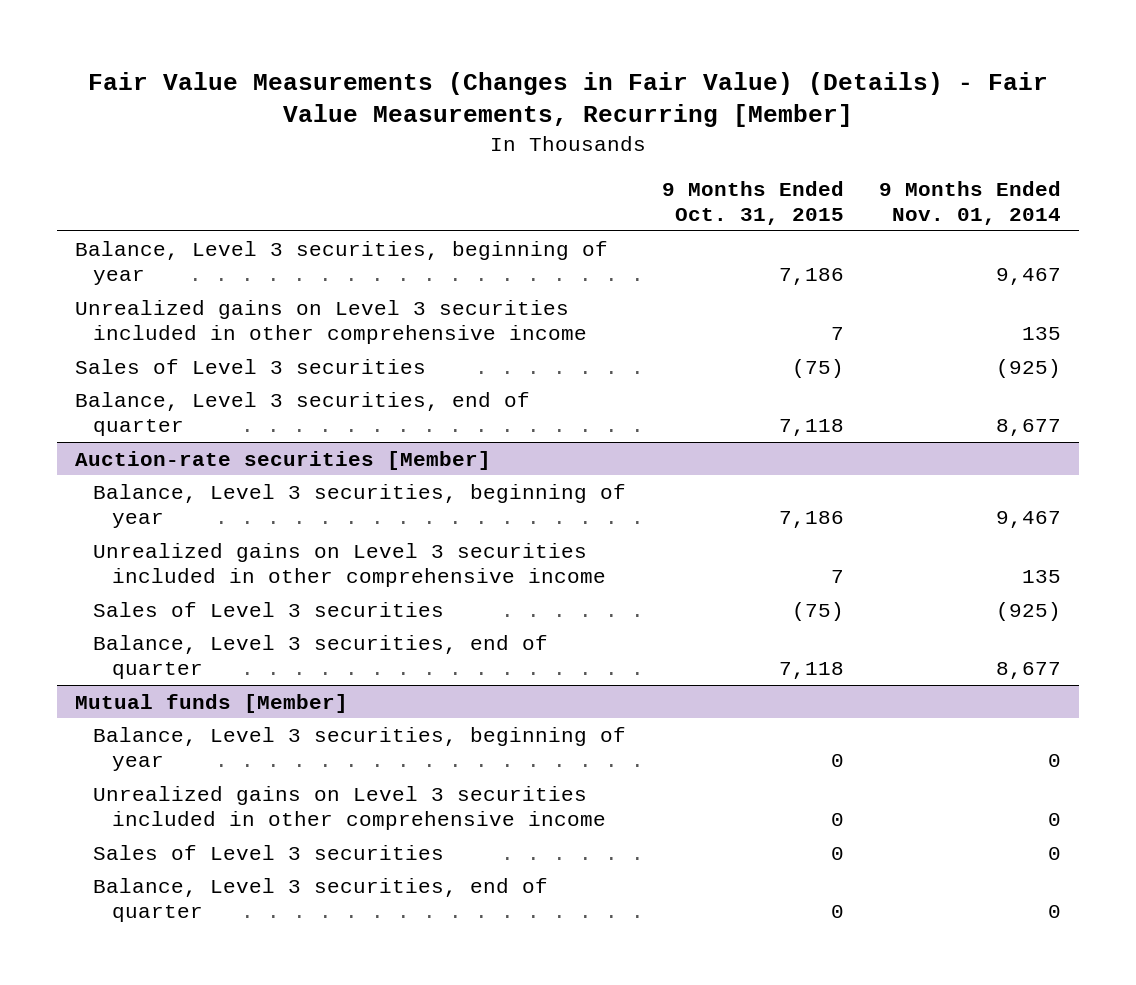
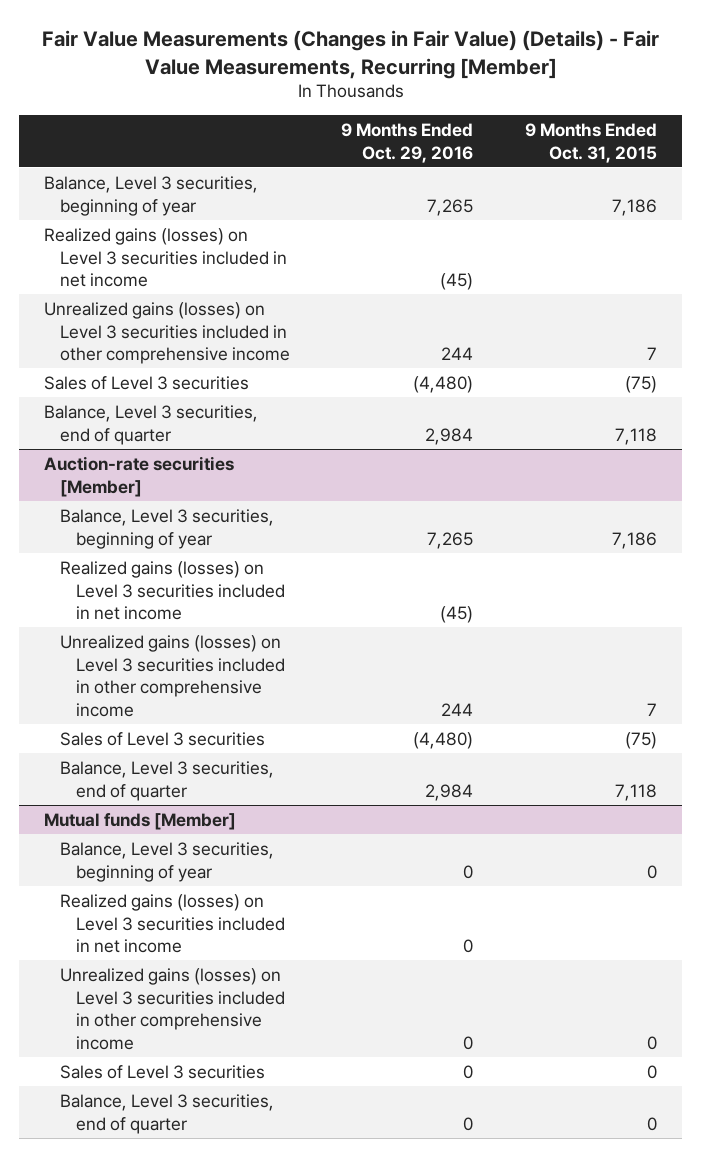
- | 9 Months Ended Oct. 31, 2015 | 9 Months Ended Nov. 01, 2014
+ | 9 Months Ended Oct. 29, 2016 | 9 Months Ended Oct. 31, 2015
- Unrealized gains on Level 3 securities included in other comprehensive income | 7 | 135
+ Realized gains (losses) on Level 3 securities included in net income | (45) |
+ Unrealized gains (losses) on Level 3 securities included in other comprehensive income | 244 | 7
@ Auction-rate securities [Member]
- Unrealized gains on Level 3 securities included in other comprehensive income | 7 | 135
+ Realized gains (losses) on Level 3 securities included in net income | (45) |
+ Unrealized gains (losses) on Level 3 securities included in other comprehensive income | 244 | 7
@ Mutual funds [Member]
- Unrealized gains on Level 3 securities included in other comprehensive income | 0 | 0
+ Realized gains (losses) on Level 3 securities included in net income | 0 |
+ Unrealized gains (losses) on Level 3 securities included in other comprehensive income | 0 | 0

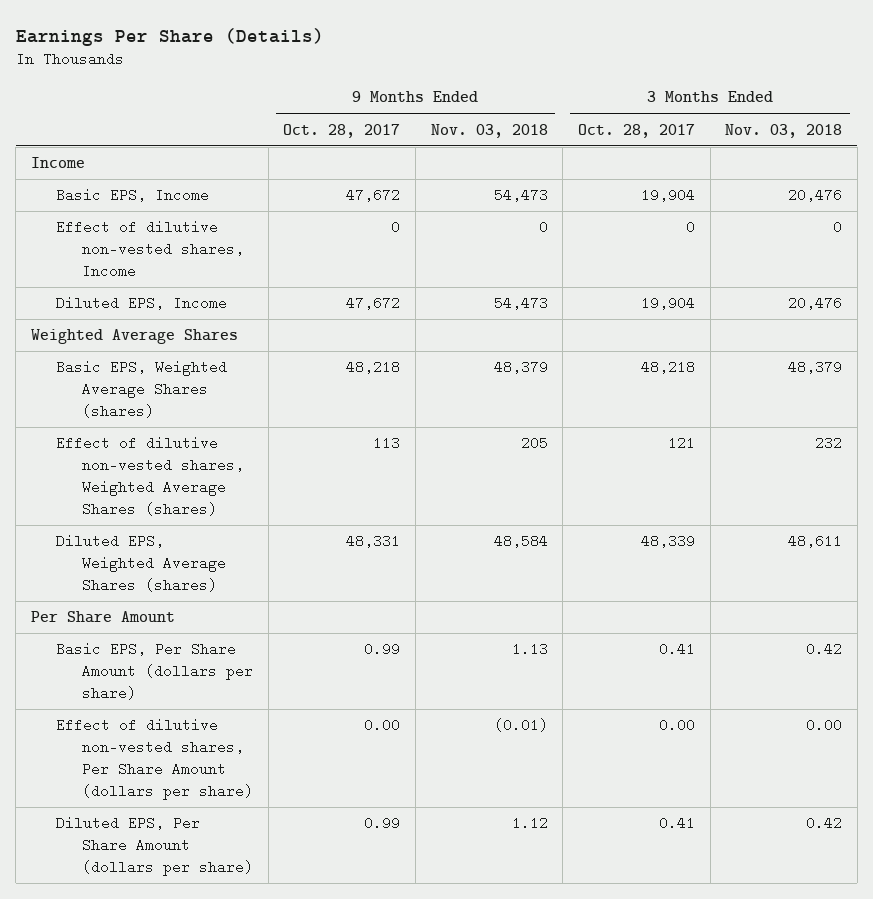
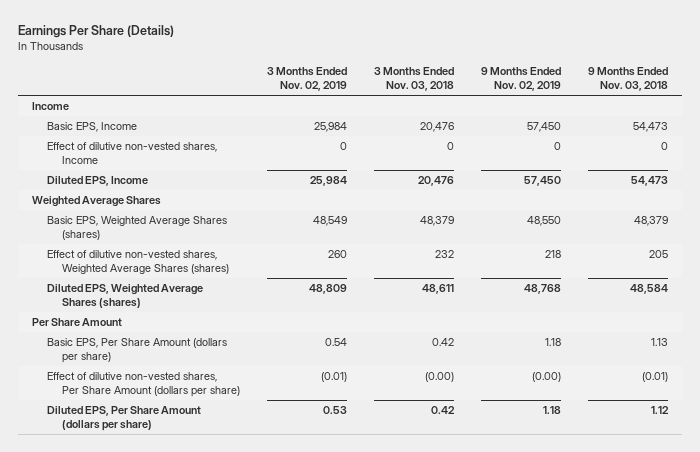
- | 9 Months Ended Oct. 28, 2017 | 9 Months Ended Nov. 03, 2018 | 3 Months Ended Oct. 28, 2017 | 3 Months Ended Nov. 03, 2018
+ | 3 Months Ended Nov. 02, 2019 | 3 Months Ended Nov. 03, 2018 | 9 Months Ended Nov. 02, 2019 | 9 Months Ended Nov. 03, 2018
- Effect of dilutive non-vested shares, Per Share Amount (dollars per share) | 0.00 | (0.01) | 0.00 | 0.00
+ Effect of dilutive non-vested shares, Per Share Amount (dollars per share) | (0.01) | (0.00) | (0.00) | (0.01)

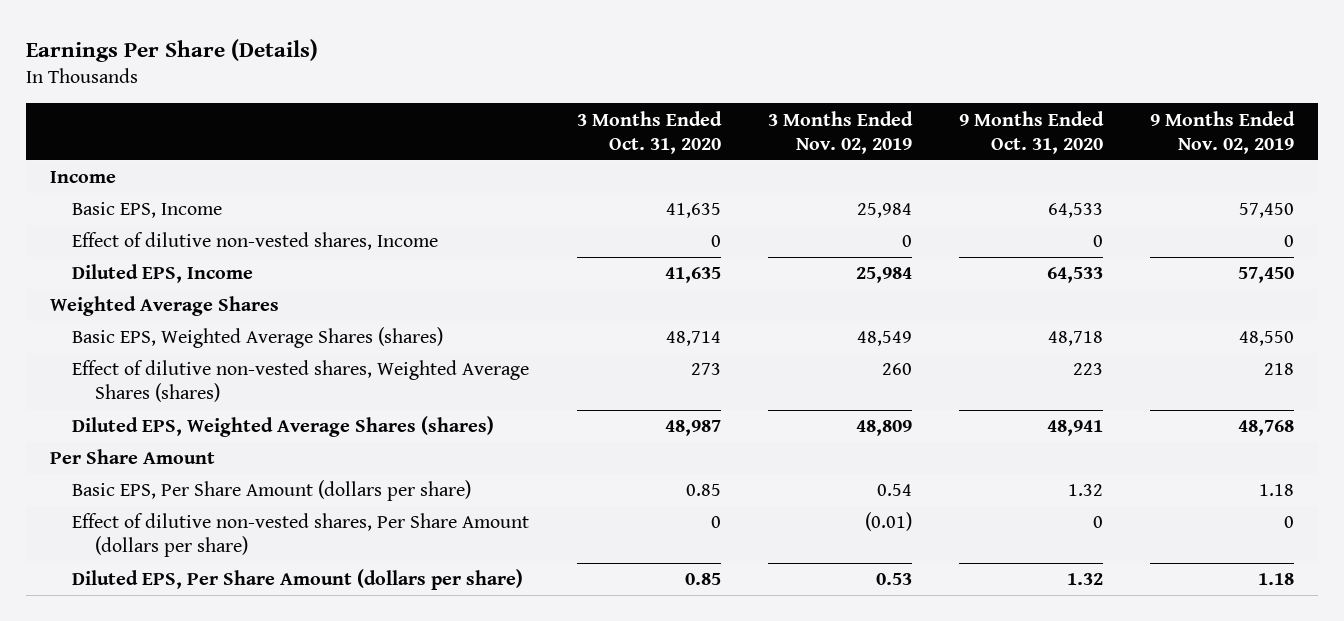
- | 3 Months Ended Nov. 02, 2019 | 3 Months Ended Nov. 03, 2018 | 9 Months Ended Nov. 02, 2019 | 9 Months Ended Nov. 03, 2018
+ | 3 Months Ended Oct. 31, 2020 | 3 Months Ended Nov. 02, 2019 | 9 Months Ended Oct. 31, 2020 | 9 Months Ended Nov. 02, 2019
- Effect of dilutive non-vested shares, Per Share Amount (dollars per share) | (0.01) | (0.00) | (0.00) | (0.01)
+ Effect of dilutive non-vested shares, Per Share Amount (dollars per share) | 0 | (0.01) | 0 | 0

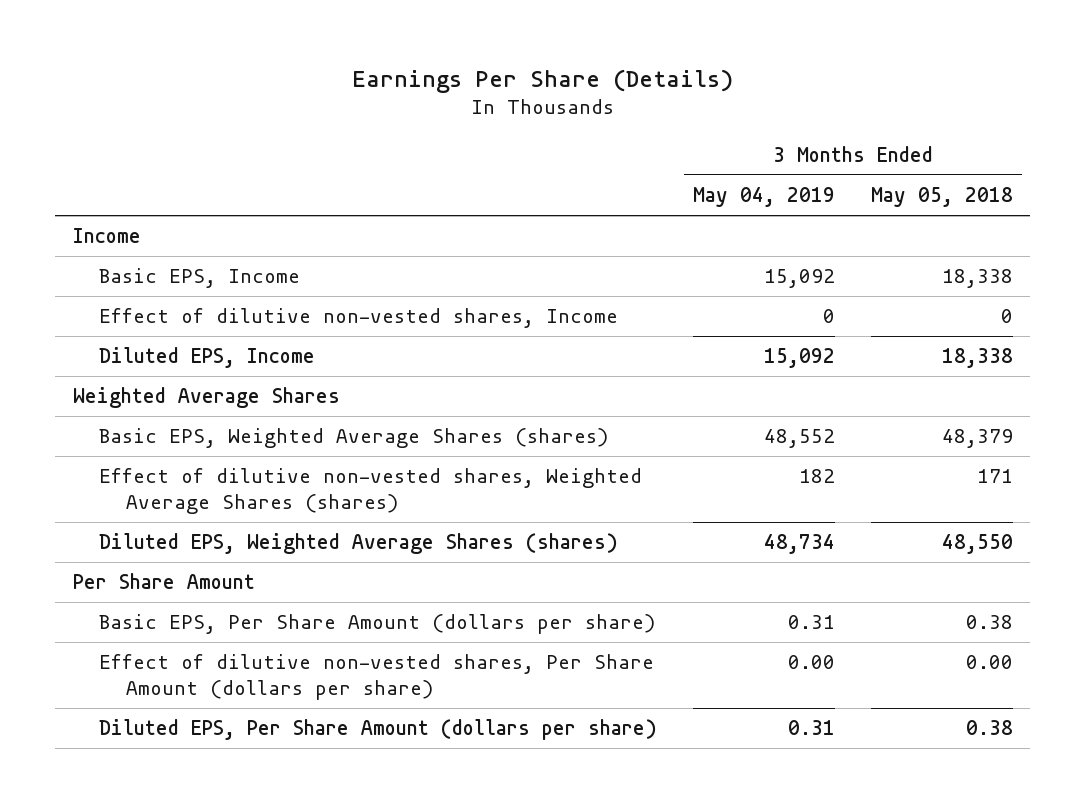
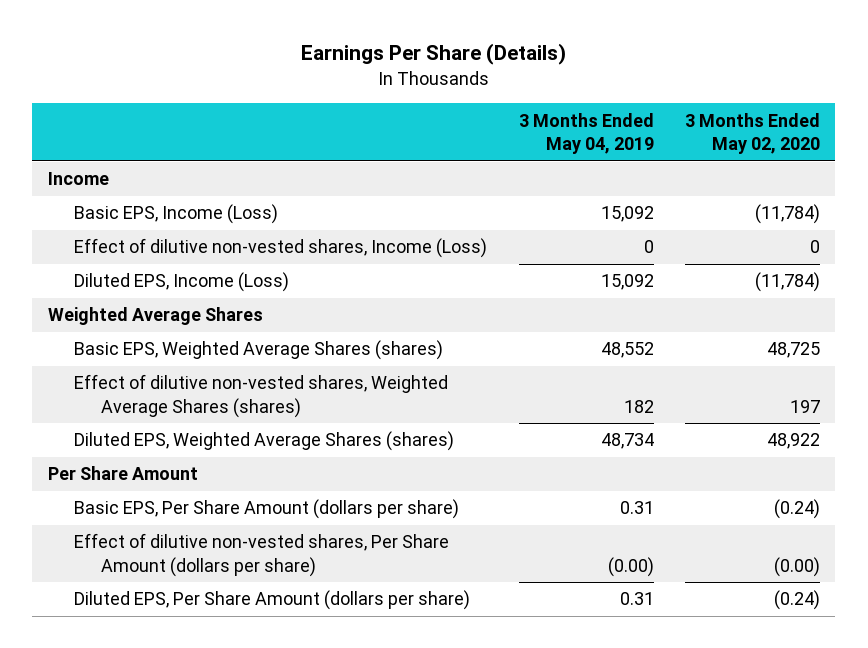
- | 3 Months Ended May 04, 2019 | 3 Months Ended May 05, 2018
+ | 3 Months Ended May 04, 2019 | 3 Months Ended May 02, 2020
- Basic EPS, Income | 15,092 | 18,338
- Effect of dilutive non-vested shares, Income | 0 | 0
- Diluted EPS, Income | 15,092 | 18,338
+ Basic EPS, Income (Loss) | 15,092 | (11,784)
+ Effect of dilutive non-vested shares, Income (Loss) | 0 | 0
+ Diluted EPS, Income (Loss) | 15,092 | (11,784)
- Effect of dilutive non-vested shares, Per Share Amount (dollars per share) | 0.00 | 0.00
+ Effect of dilutive non-vested shares, Per Share Amount (dollars per share) | (0.00) | (0.00)

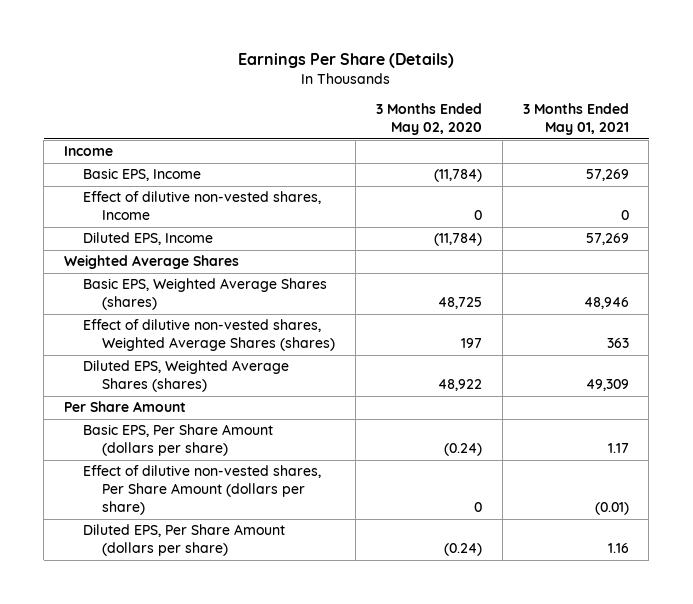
- | 3 Months Ended May 04, 2019 | 3 Months Ended May 02, 2020
+ | 3 Months Ended May 02, 2020 | 3 Months Ended May 01, 2021
- Basic EPS, Income (Loss) | 15,092 | (11,784)
- Effect of dilutive non-vested shares, Income (Loss) | 0 | 0
- Diluted EPS, Income (Loss) | 15,092 | (11,784)
+ Basic EPS, Income | (11,784) | 57,269
+ Effect of dilutive non-vested shares, Income | 0 | 0
+ Diluted EPS, Income | (11,784) | 57,269
- Effect of dilutive non-vested shares, Per Share Amount (dollars per share) | (0.00) | (0.00)
+ Effect of dilutive non-vested shares, Per Share Amount (dollars per share) | 0 | (0.01)

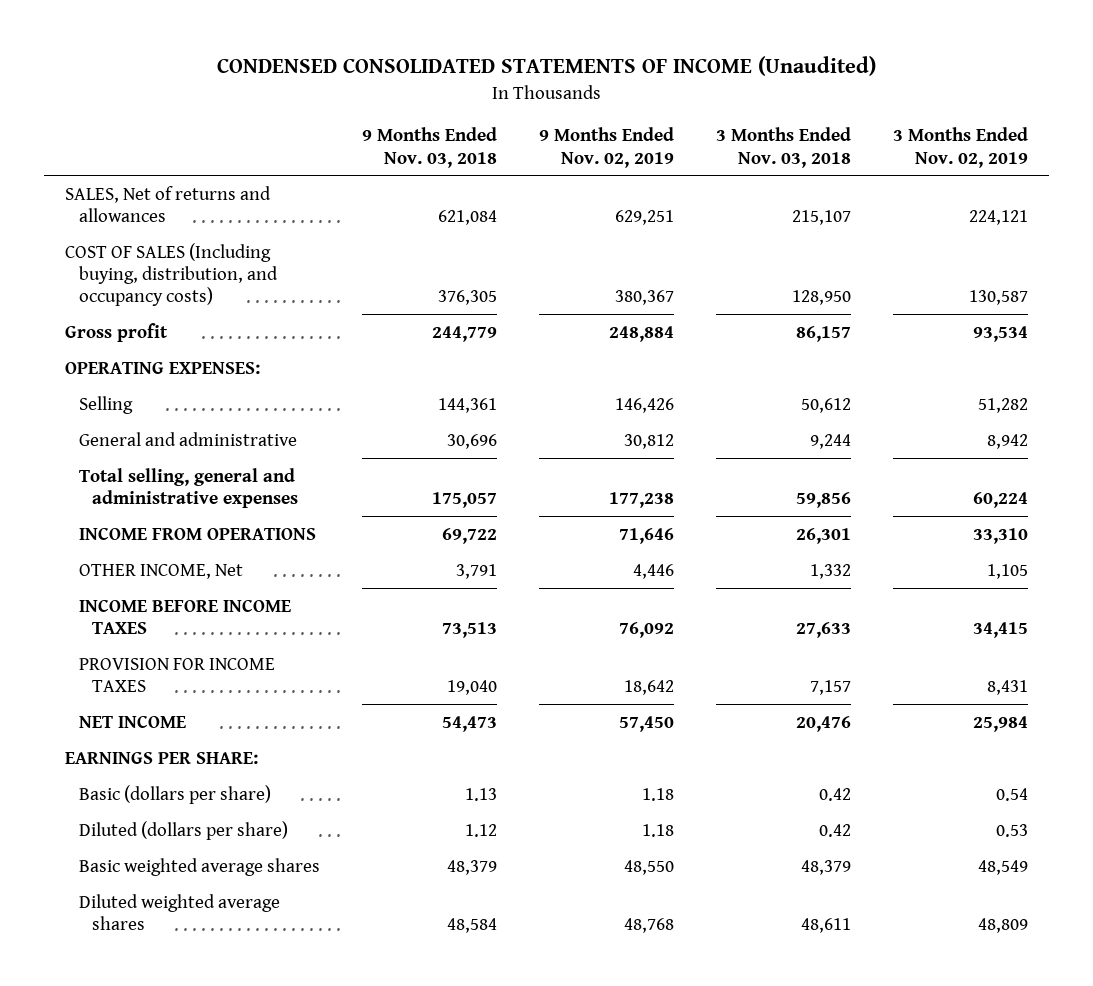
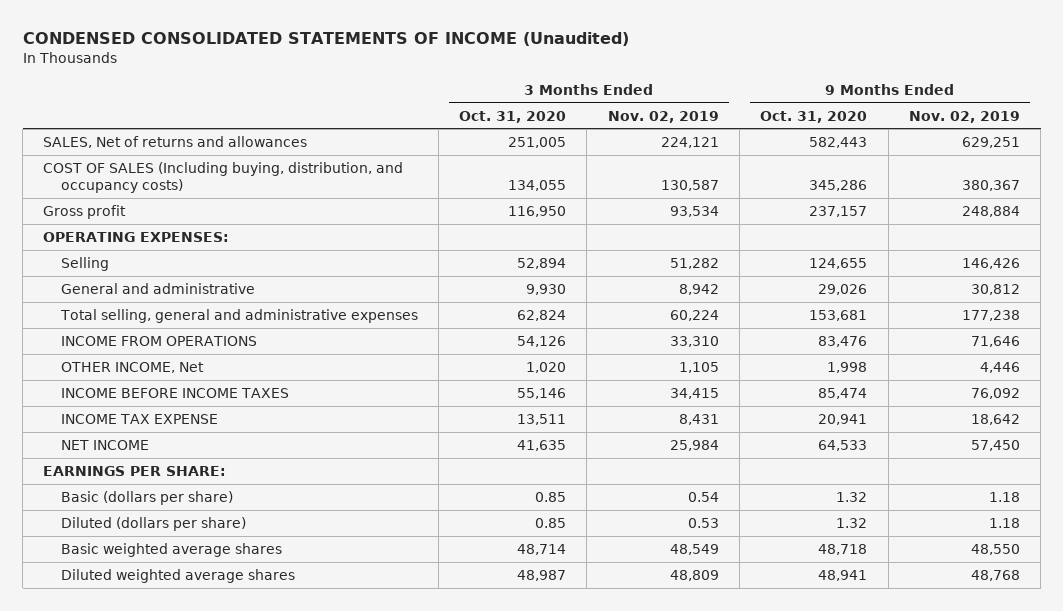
- | 9 Months Ended Nov. 03, 2018 | 9 Months Ended Nov. 02, 2019 | 3 Months Ended Nov. 03, 2018 | 3 Months Ended Nov. 02, 2019
+ | 3 Months Ended Oct. 31, 2020 | 3 Months Ended Nov. 02, 2019 | 9 Months Ended Oct. 31, 2020 | 9 Months Ended Nov. 02, 2019
- PROVISION FOR INCOME TAXES | 19,040 | 18,642 | 7,157 | 8,431
+ INCOME TAX EXPENSE | 13,511 | 8,431 | 20,941 | 18,642

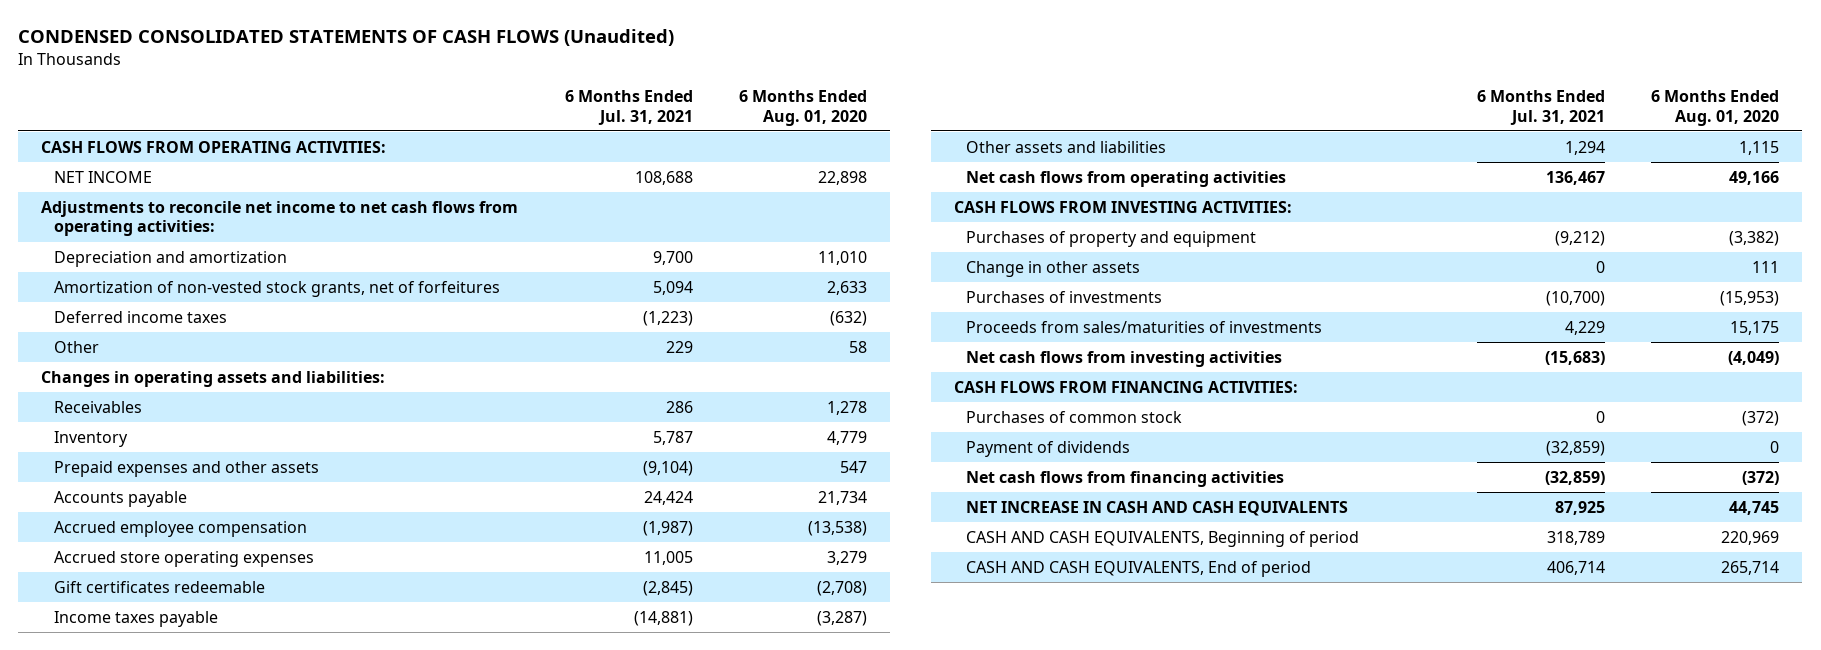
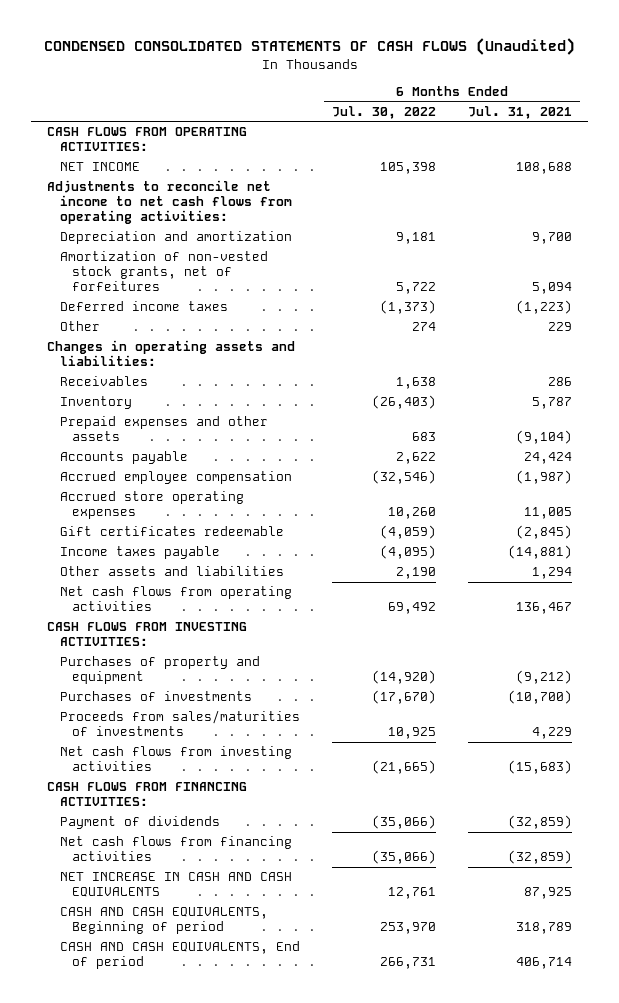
- | 6 Months Ended Jul. 31, 2021 | 6 Months Ended Aug. 01, 2020
+ | 6 Months Ended Jul. 30, 2022 | 6 Months Ended Jul. 31, 2021
- Change in other assets | 0 | 111
- Purchases of common stock | 0 | (372)

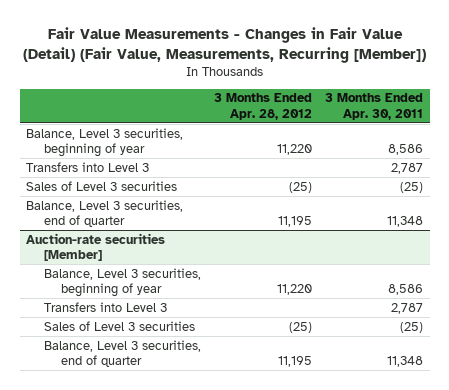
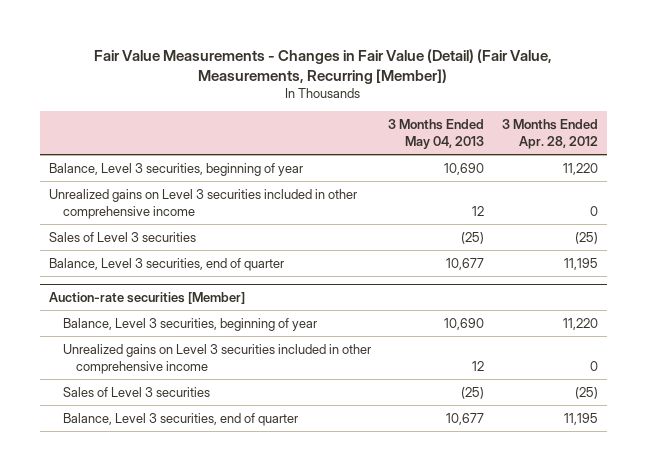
- | 3 Months Ended Apr. 28, 2012 | 3 Months Ended Apr. 30, 2011
+ | 3 Months Ended May 04, 2013 | 3 Months Ended Apr. 28, 2012
- Transfers into Level 3 | | 2,787
+ Unrealized gains on Level 3 securities included in other comprehensive income | 12 | 0
@ Auction-rate securities [Member]
- Transfers into Level 3 | | 2,787
+ Unrealized gains on Level 3 securities included in other comprehensive income | 12 | 0

